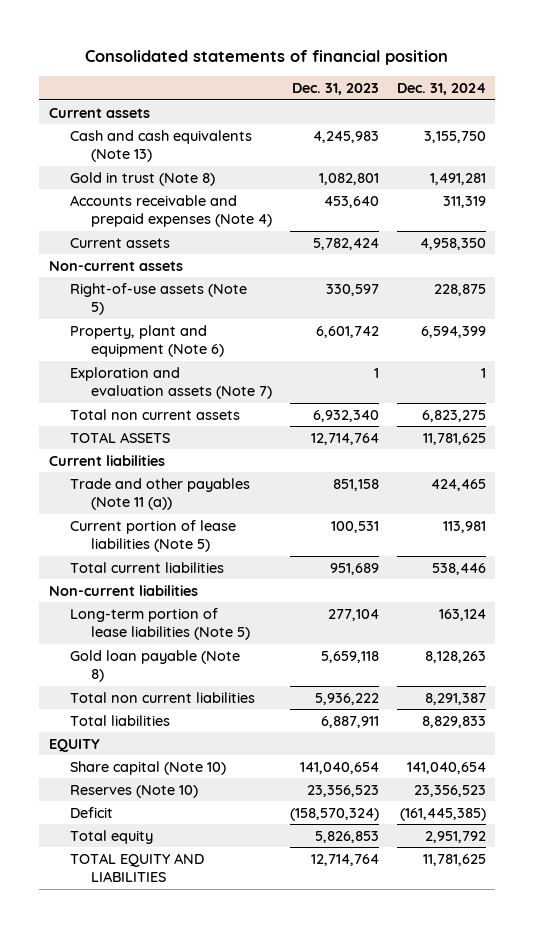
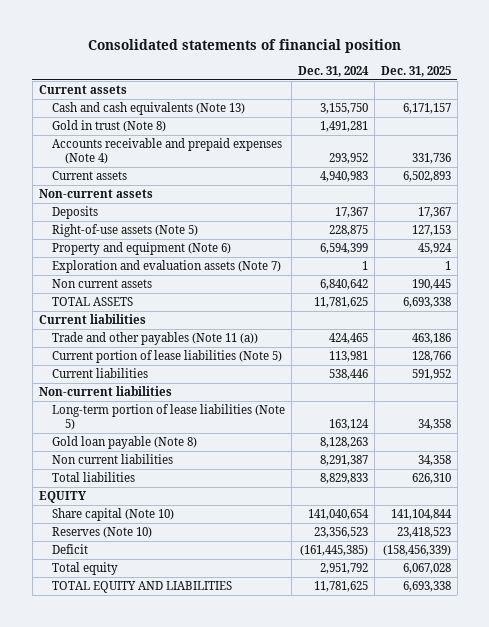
- | Dec. 31, 2023 | Dec. 31, 2024
+ | Dec. 31, 2024 | Dec. 31, 2025
- Accounts receivable and prepaid expenses (Note 4) | 453,640 | 311,319
- Current assets | 5,782,424 | 4,958,350
+ Accounts receivable and prepaid expenses (Note 4) | 293,952 | 331,736
+ Current assets | 4,940,983 | 6,502,893
+ Deposits | 17,367 | 17,367
- Property, plant and equipment (Note 6) | 6,601,742 | 6,594,399
+ Property and equipment (Note 6) | 6,594,399 | 45,924
- Total non current assets | 6,932,340 | 6,823,275
+ Non current assets | 6,840,642 | 190,445
- Total current liabilities | 951,689 | 538,446
+ Current liabilities | 538,446 | 591,952
- Total non current liabilities | 5,936,222 | 8,291,387
+ Non current liabilities | 8,291,387 | 34,358

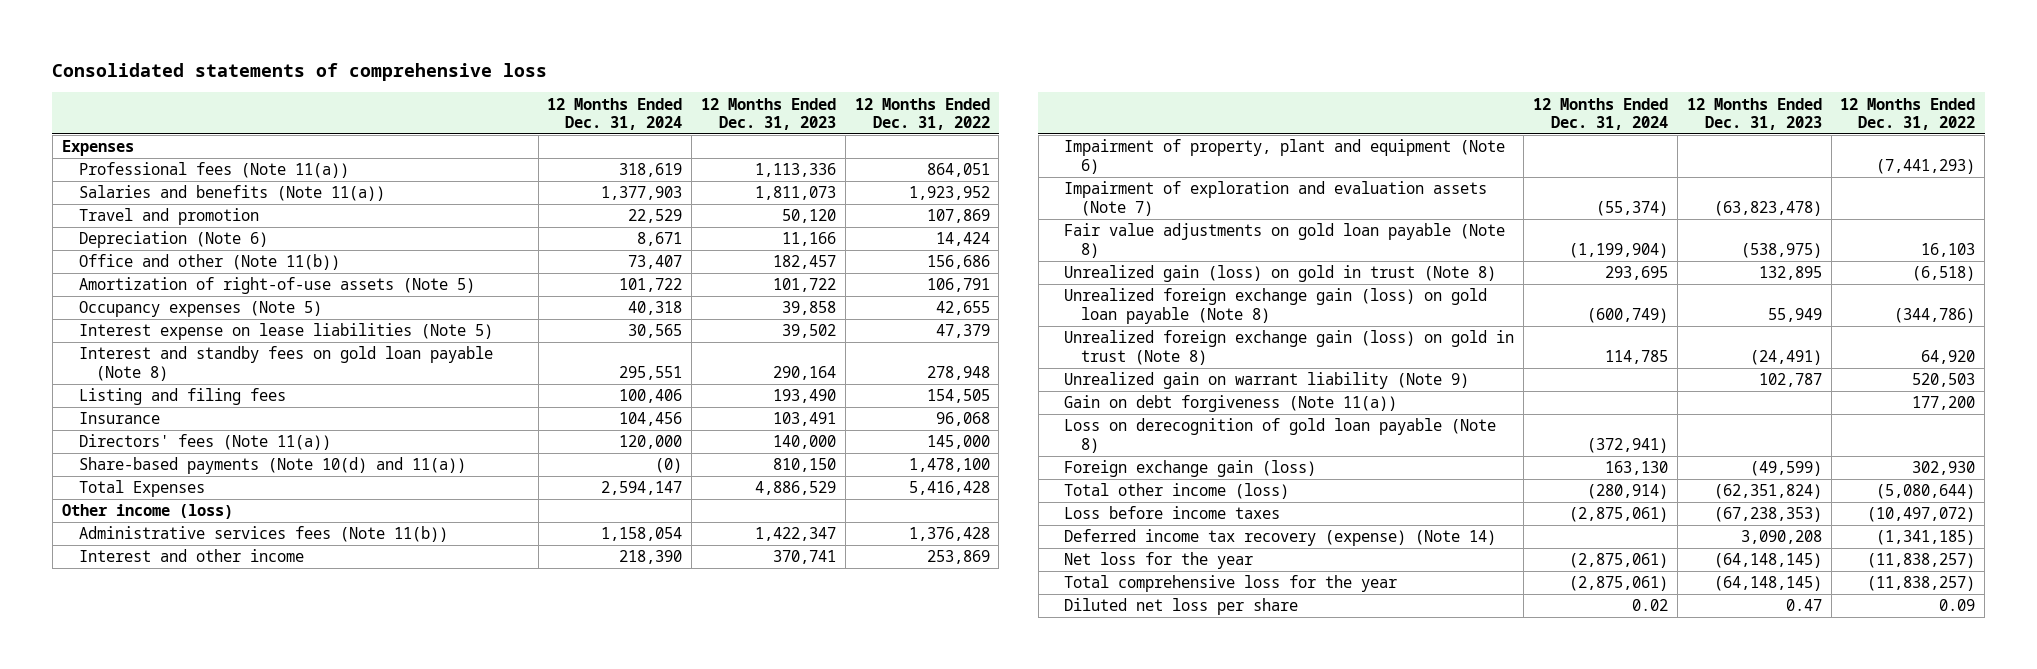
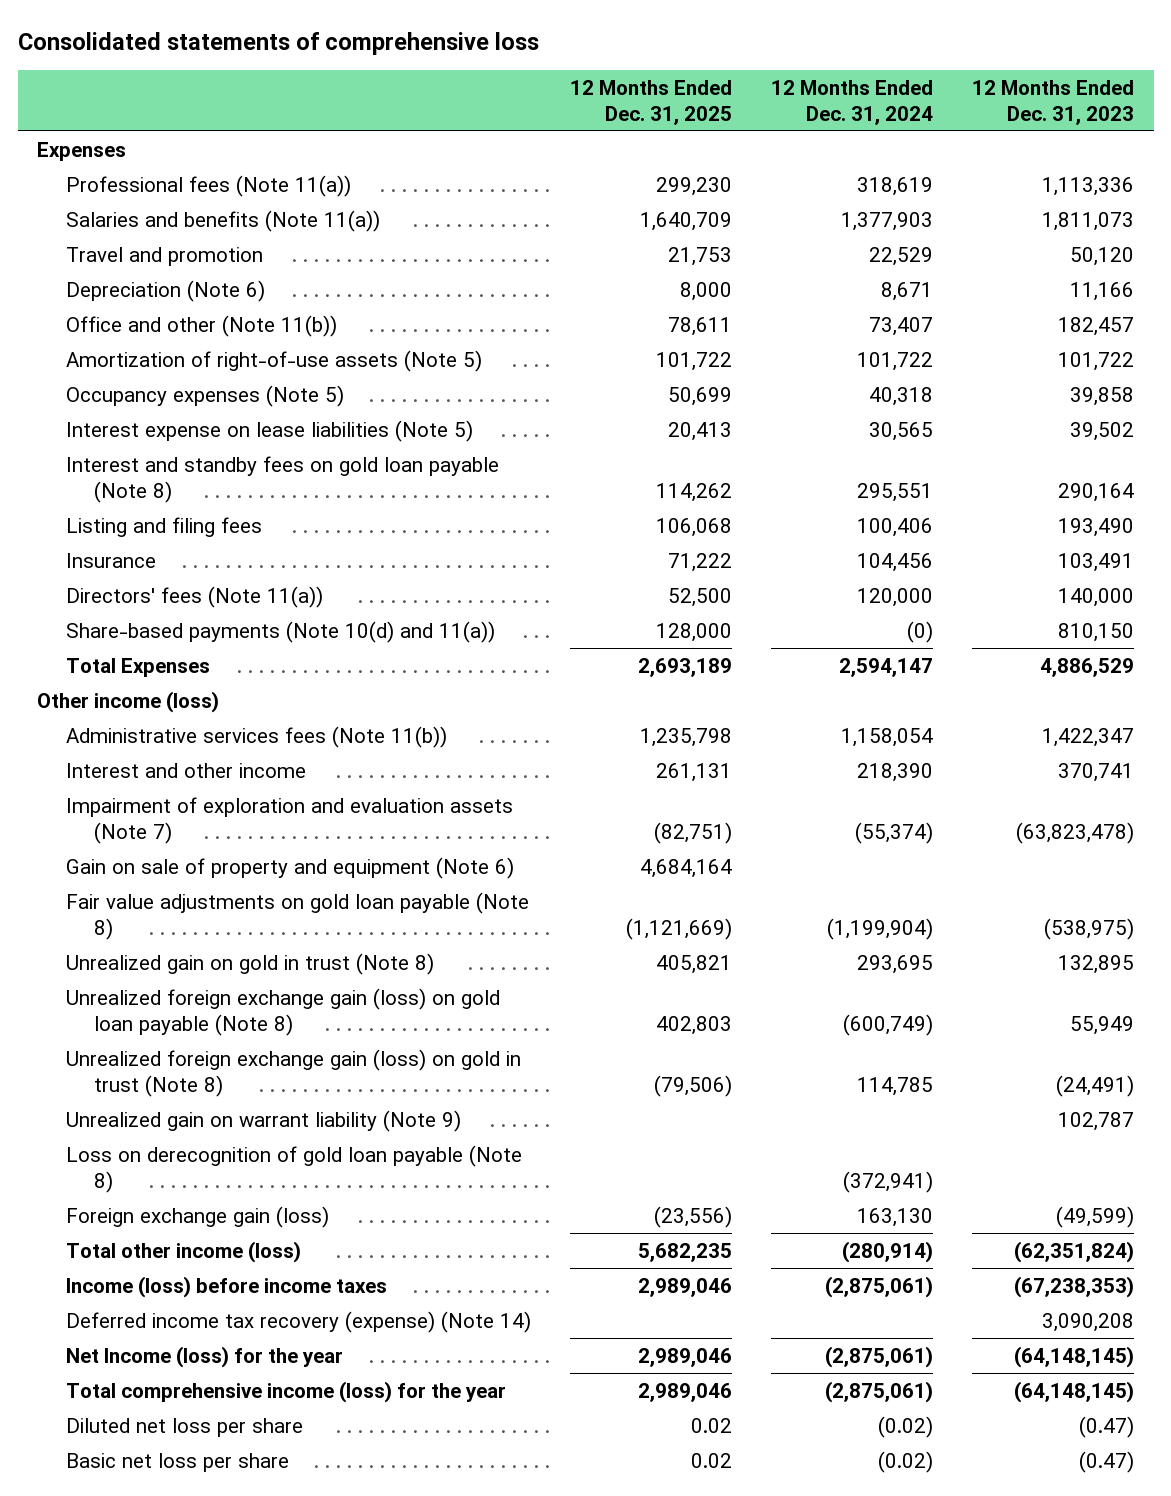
- | 12 Months Ended Dec. 31, 2024 | 12 Months Ended Dec. 31, 2023 | 12 Months Ended Dec. 31, 2022
+ | 12 Months Ended Dec. 31, 2025 | 12 Months Ended Dec. 31, 2024 | 12 Months Ended Dec. 31, 2023
- Impairment of property, plant and equipment (Note 6) | | | (7,441,293)
+ Gain on sale of property and equipment (Note 6) | 4,684,164 | |
- Unrealized gain (loss) on gold in trust (Note 8) | 293,695 | 132,895 | (6,518)
+ Unrealized gain on gold in trust (Note 8) | 405,821 | 293,695 | 132,895
- Gain on debt forgiveness (Note 11(a)) | | | 177,200
- Loss before income taxes | (2,875,061) | (67,238,353) | (10,497,072)
+ Income (loss) before income taxes | 2,989,046 | (2,875,061) | (67,238,353)
- Net loss for the year | (2,875,061) | (64,148,145) | (11,838,257)
- Total comprehensive loss for the year | (2,875,061) | (64,148,145) | (11,838,257)
- Diluted net loss per share | 0.02 | 0.47 | 0.09
+ Net Income (loss) for the year | 2,989,046 | (2,875,061) | (64,148,145)
+ Total comprehensive income (loss) for the year | 2,989,046 | (2,875,061) | (64,148,145)
+ Diluted net loss per share | 0.02 | (0.02) | (0.47)
+ Basic net loss per share | 0.02 | (0.02) | (0.47)

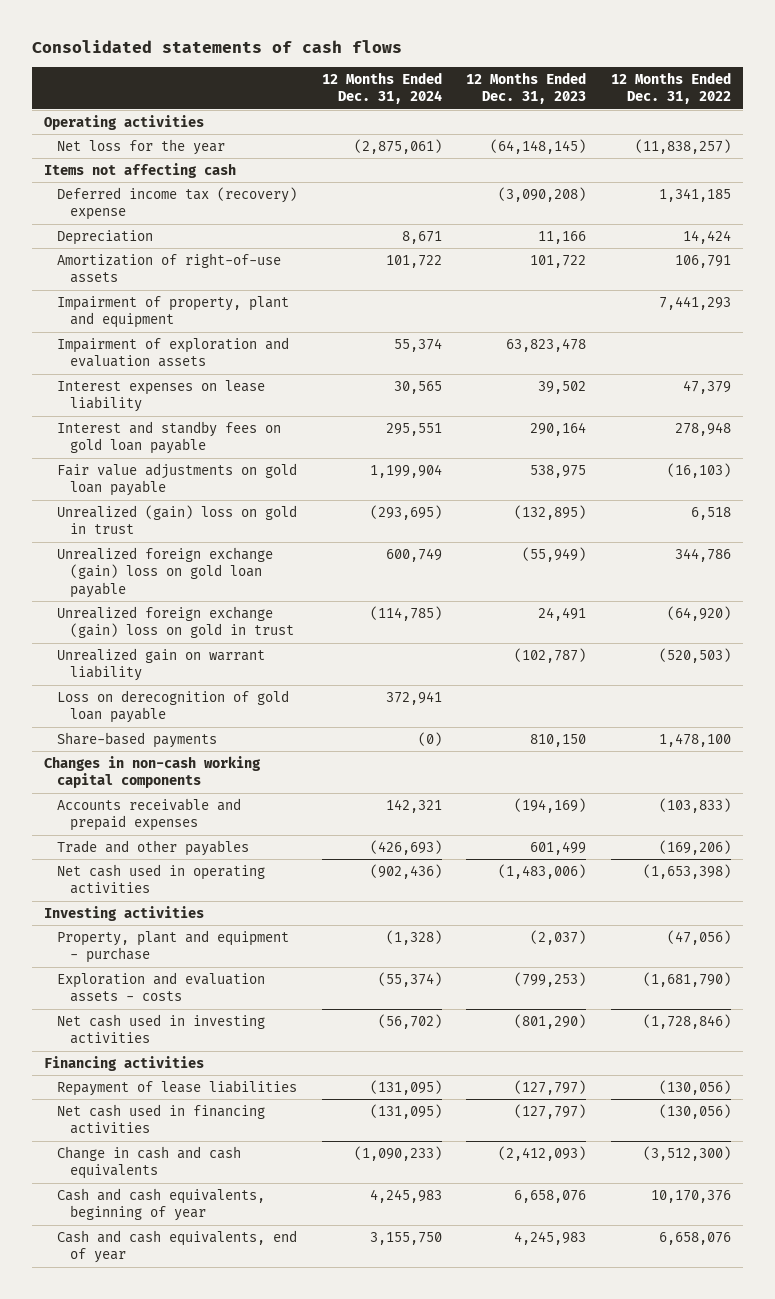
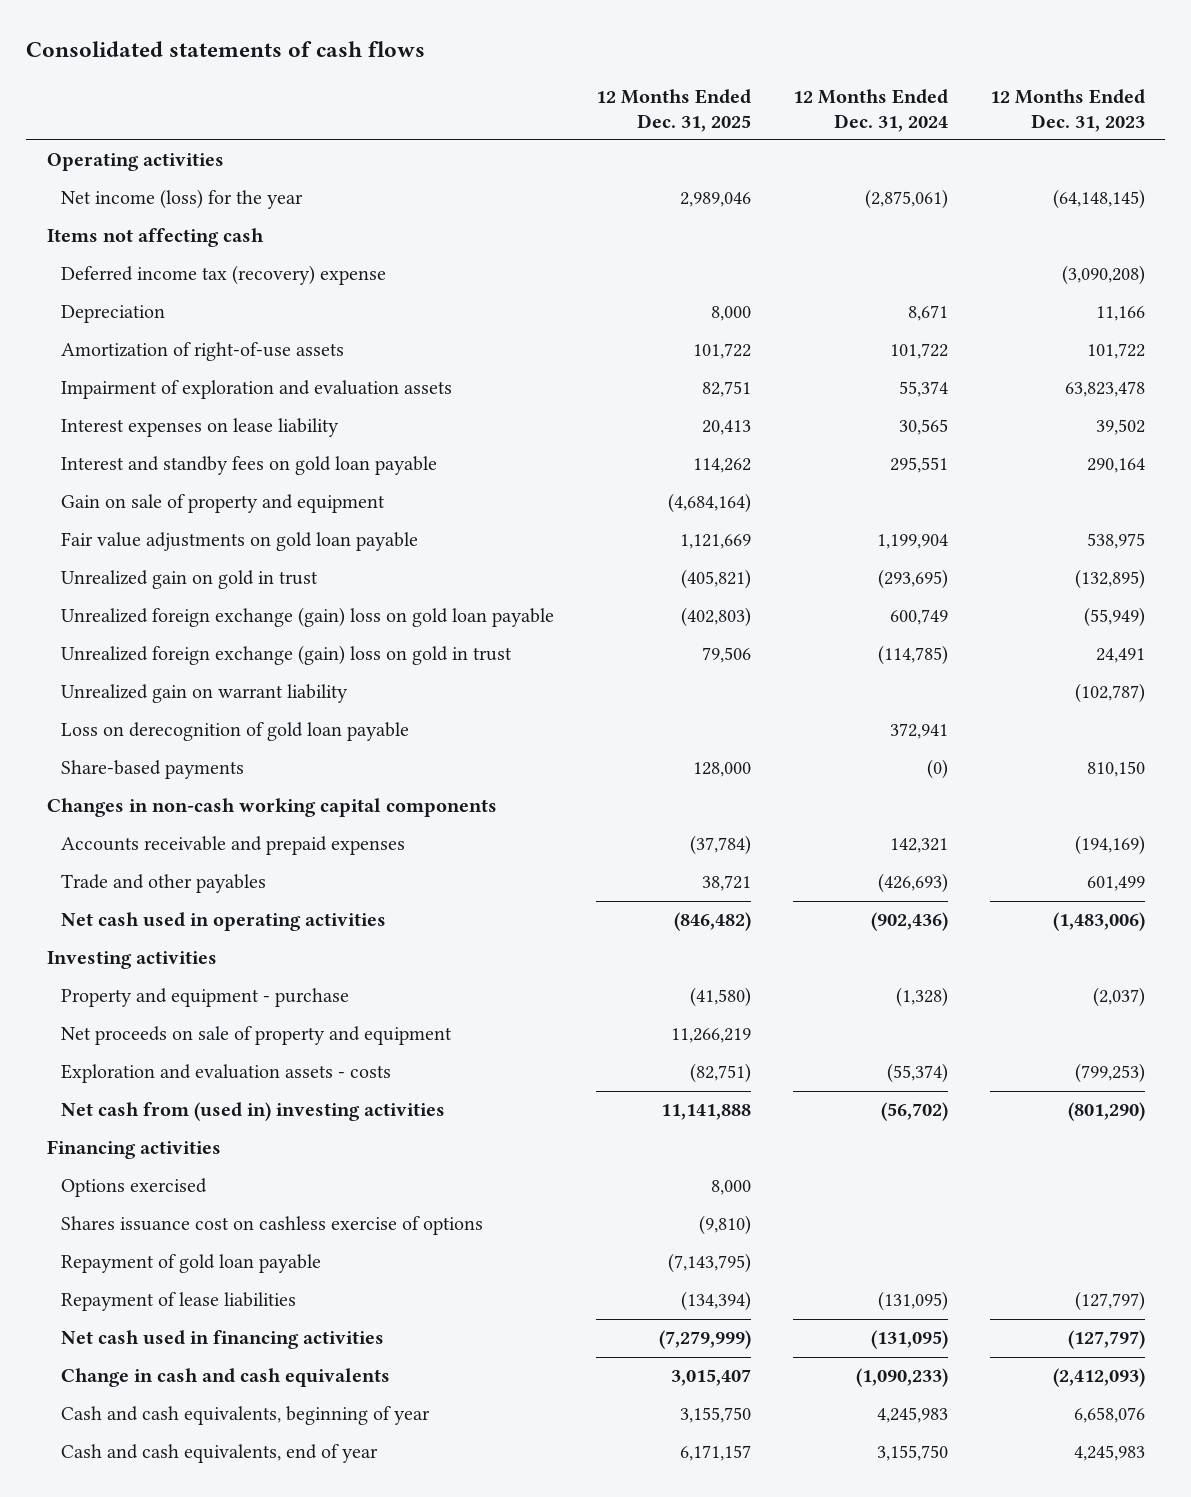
- | 12 Months Ended Dec. 31, 2024 | 12 Months Ended Dec. 31, 2023 | 12 Months Ended Dec. 31, 2022
+ | 12 Months Ended Dec. 31, 2025 | 12 Months Ended Dec. 31, 2024 | 12 Months Ended Dec. 31, 2023
- Net loss for the year | (2,875,061) | (64,148,145) | (11,838,257)
+ Net income (loss) for the year | 2,989,046 | (2,875,061) | (64,148,145)
- Impairment of property, plant and equipment | | | 7,441,293
+ Gain on sale of property and equipment | (4,684,164) | |
- Unrealized (gain) loss on gold in trust | (293,695) | (132,895) | 6,518
+ Unrealized gain on gold in trust | (405,821) | (293,695) | (132,895)
- Property, plant and equipment - purchase | (1,328) | (2,037) | (47,056)
+ Property and equipment - purchase | (41,580) | (1,328) | (2,037)
+ Net proceeds on sale of property and equipment | 11,266,219 | |
- Net cash used in investing activities | (56,702) | (801,290) | (1,728,846)
+ Net cash from (used in) investing activities | 11,141,888 | (56,702) | (801,290)
+ Options exercised | 8,000 | |
+ Shares issuance cost on cashless exercise of options | (9,810) | |
+ Repayment of gold loan payable | (7,143,795) | |

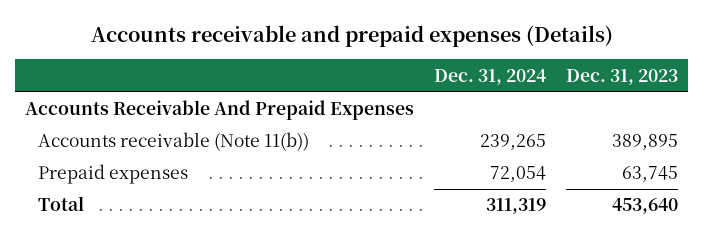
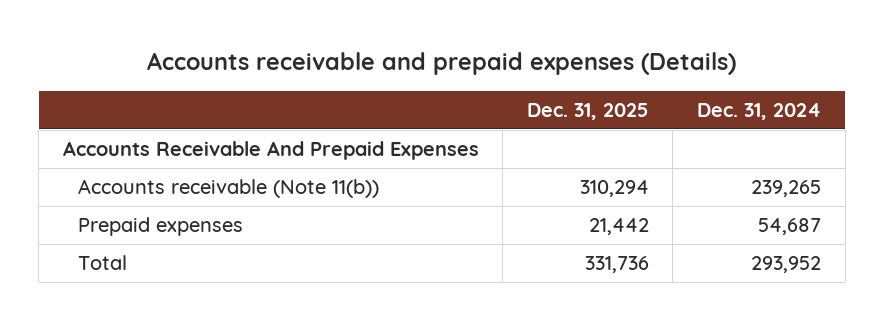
- | Dec. 31, 2024 | Dec. 31, 2023
+ | Dec. 31, 2025 | Dec. 31, 2024
- Prepaid expenses | 72,054 | 63,745
- Total | 311,319 | 453,640
+ Prepaid expenses | 21,442 | 54,687
+ Total | 331,736 | 293,952

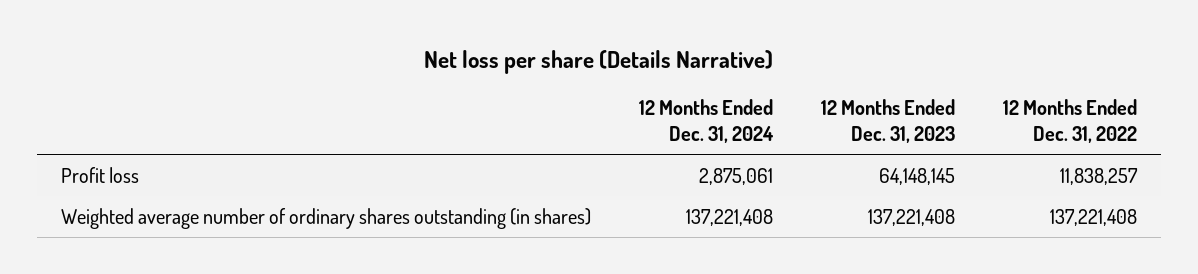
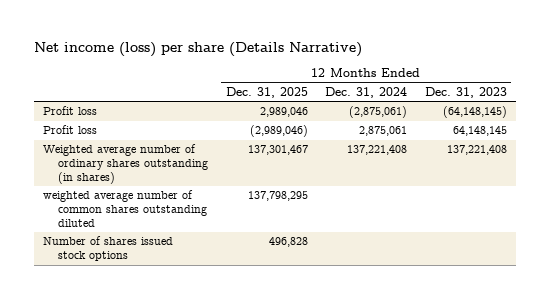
- Net loss per share (Details Narrative)
+ Net income (loss) per share (Details Narrative)
- | 12 Months Ended Dec. 31, 2024 | 12 Months Ended Dec. 31, 2023 | 12 Months Ended Dec. 31, 2022
+ | 12 Months Ended Dec. 31, 2025 | 12 Months Ended Dec. 31, 2024 | 12 Months Ended Dec. 31, 2023
+ Profit loss | 2,989,046 | (2,875,061) | (64,148,145)
+ weighted average number of common shares outstanding diluted | 137,798,295 | |
+ Number of shares issued stock options | 496,828 | |

